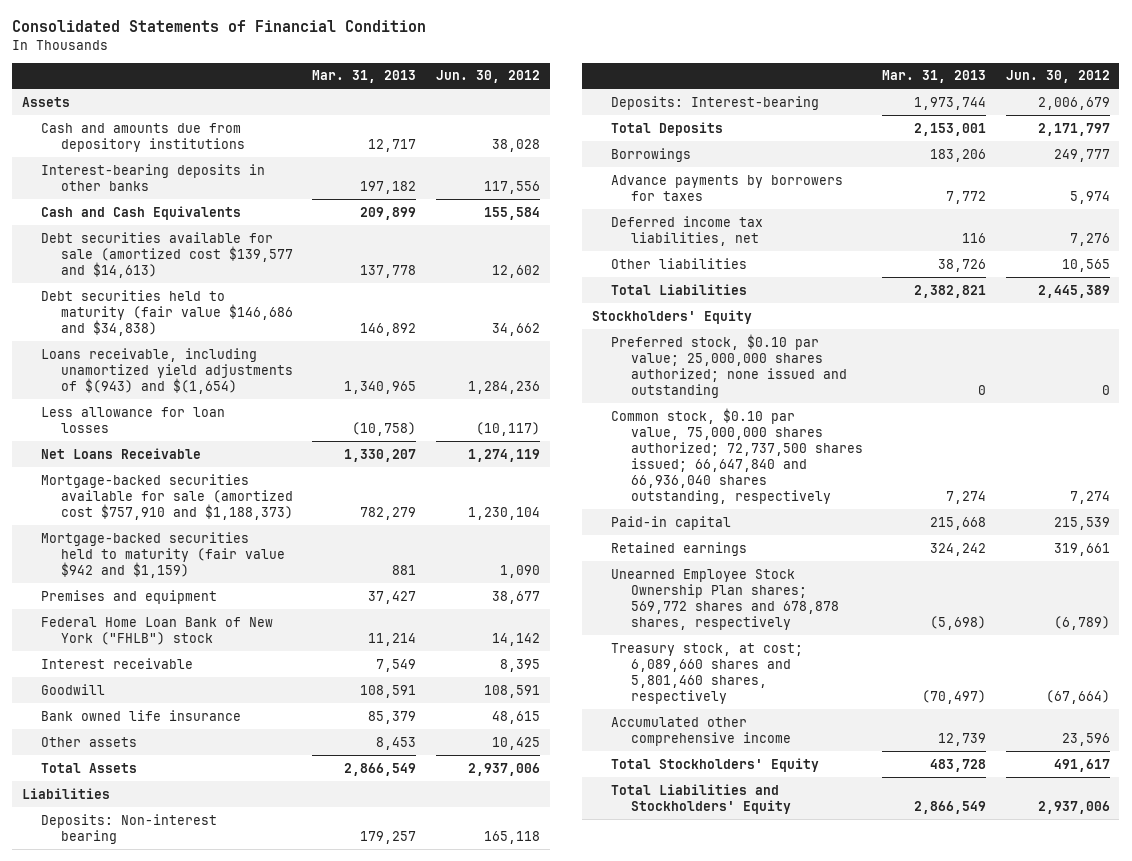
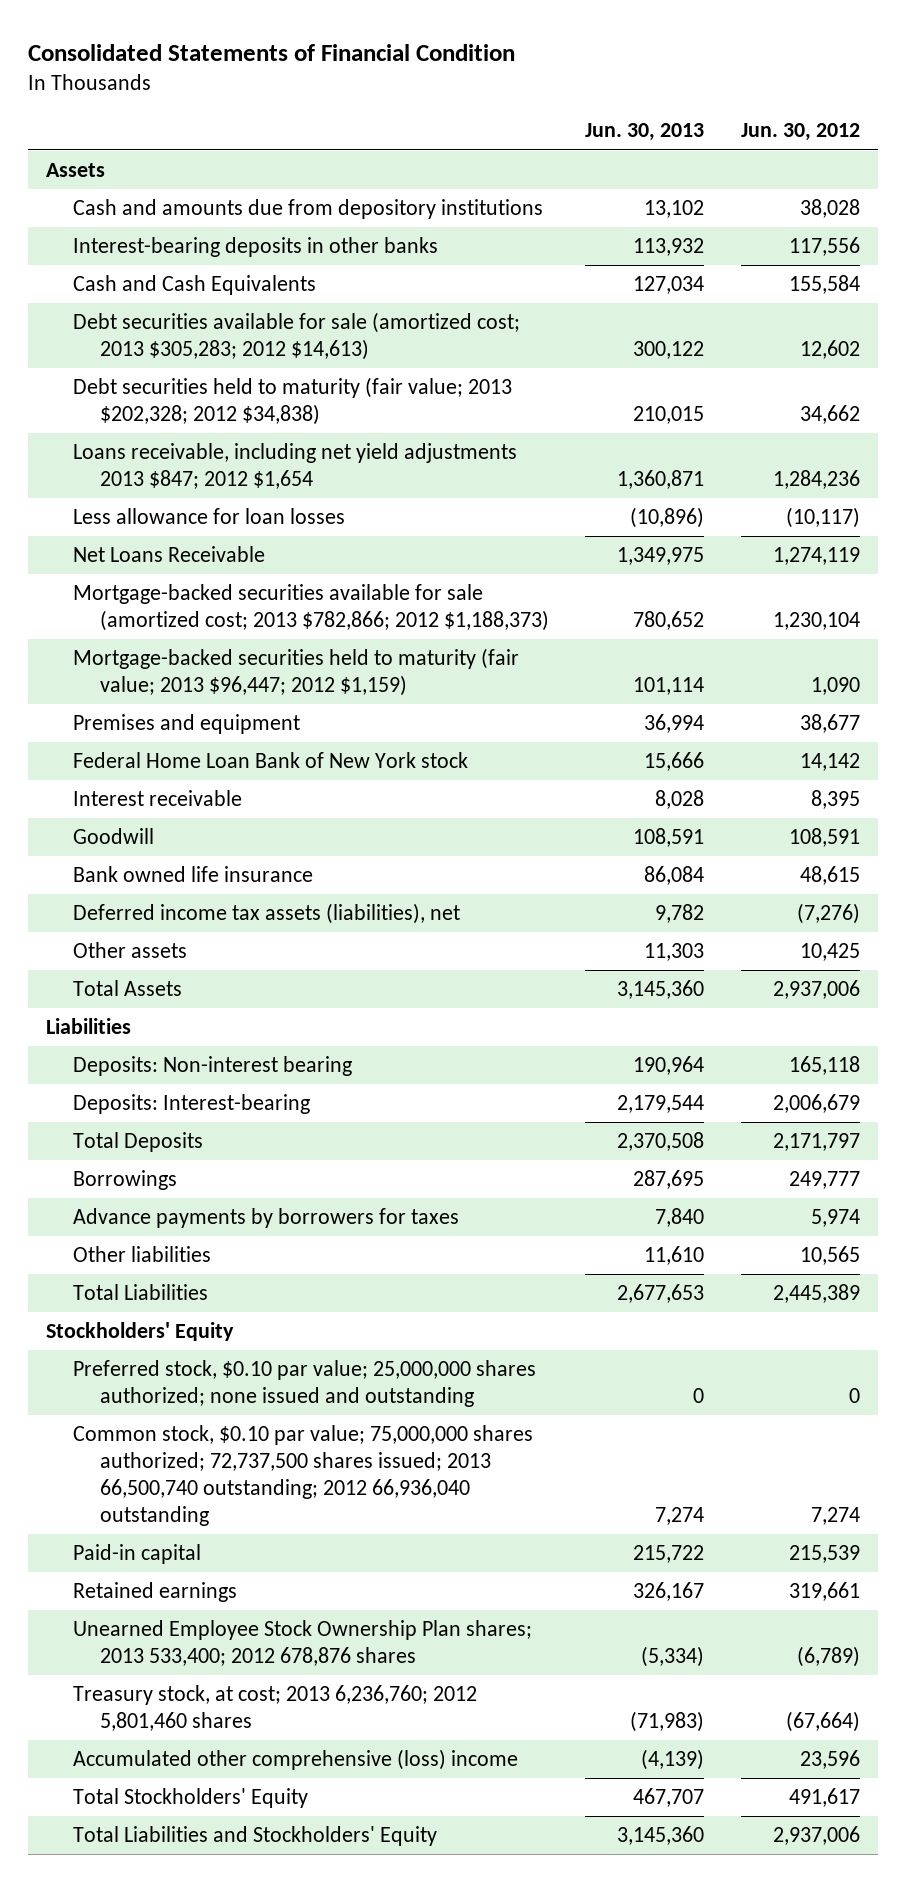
- | Mar. 31, 2013 | Jun. 30, 2012
+ | Jun. 30, 2013 | Jun. 30, 2012
- Debt securities available for sale (amortized cost $139,577 and $14,613) | 137,778 | 12,602
- Debt securities held to maturity (fair value $146,686 and $34,838) | 146,892 | 34,662
- Loans receivable, including unamortized yield adjustments of $(943) and $(1,654) | 1,340,965 | 1,284,236
+ Debt securities available for sale (amortized cost; 2013 $305,283; 2012 $14,613) | 300,122 | 12,602
+ Debt securities held to maturity (fair value; 2013 $202,328; 2012 $34,838) | 210,015 | 34,662
+ Loans receivable, including net yield adjustments 2013 $847; 2012 $1,654 | 1,360,871 | 1,284,236
- Mortgage-backed securities available for sale (amortized cost $757,910 and $1,188,373) | 782,279 | 1,230,104
- Mortgage-backed securities held to maturity (fair value $942 and $1,159) | 881 | 1,090
+ Mortgage-backed securities available for sale (amortized cost; 2013 $782,866; 2012 $1,188,373) | 780,652 | 1,230,104
+ Mortgage-backed securities held to maturity (fair value; 2013 $96,447; 2012 $1,159) | 101,114 | 1,090
- Federal Home Loan Bank of New York ("FHLB") stock | 11,214 | 14,142
+ Federal Home Loan Bank of New York stock | 15,666 | 14,142
+ Deferred income tax assets (liabilities), net | 9,782 | (7,276)
- Deferred income tax liabilities, net | 116 | 7,276
- Common stock, $0.10 par value, 75,000,000 shares authorized; 72,737,500 shares issued; 66,647,840 and 66,936,040 shares outstanding, respectively | 7,274 | 7,274
+ Common stock, $0.10 par value; 75,000,000 shares authorized; 72,737,500 shares issued; 2013 66,500,740 outstanding; 2012 66,936,040 outstanding | 7,274 | 7,274
- Unearned Employee Stock Ownership Plan shares; 569,772 shares and 678,878 shares, respectively | (5,698) | (6,789)
- Treasury stock, at cost; 6,089,660 shares and 5,801,460 shares, respectively | (70,497) | (67,664)
- Accumulated other comprehensive income | 12,739 | 23,596
+ Unearned Employee Stock Ownership Plan shares; 2013 533,400; 2012 678,876 shares | (5,334) | (6,789)
+ Treasury stock, at cost; 2013 6,236,760; 2012 5,801,460 shares | (71,983) | (67,664)
+ Accumulated other comprehensive (loss) income | (4,139) | 23,596

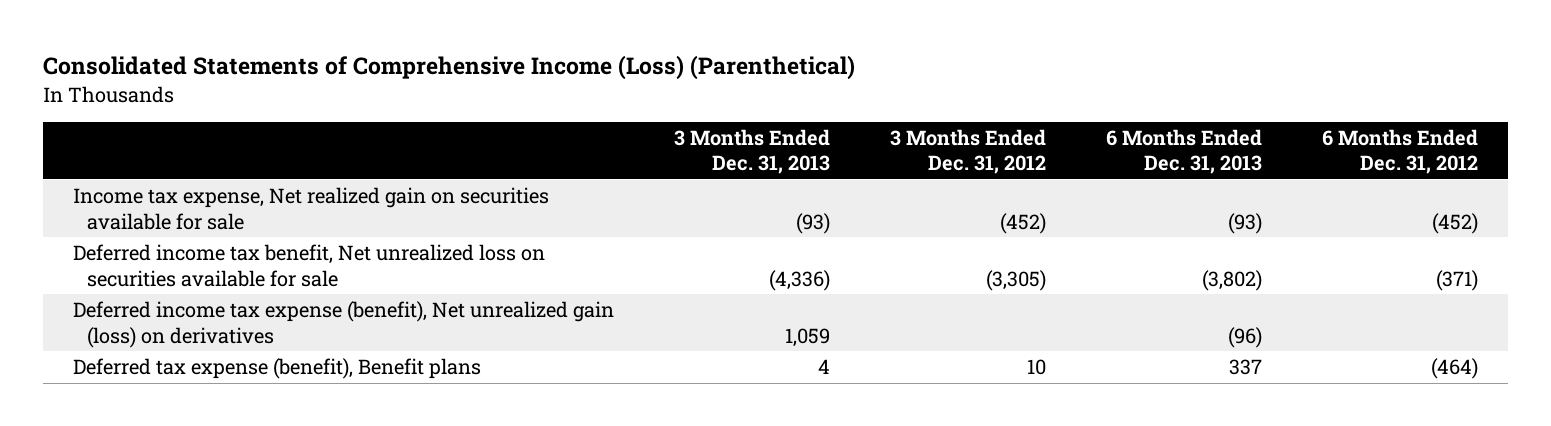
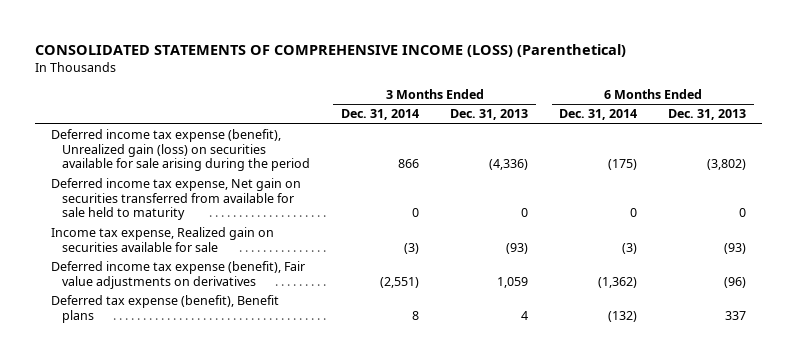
- Consolidated Statements of Comprehensive Income (Loss) (Parenthetical)
+ CONSOLIDATED STATEMENTS OF COMPREHENSIVE INCOME (LOSS) (Parenthetical)
- | 3 Months Ended Dec. 31, 2013 | 3 Months Ended Dec. 31, 2012 | 6 Months Ended Dec. 31, 2013 | 6 Months Ended Dec. 31, 2012
+ | 3 Months Ended Dec. 31, 2014 | 3 Months Ended Dec. 31, 2013 | 6 Months Ended Dec. 31, 2014 | 6 Months Ended Dec. 31, 2013
- Income tax expense, Net realized gain on securities available for sale | (93) | (452) | (93) | (452)
- Deferred income tax benefit, Net unrealized loss on securities available for sale | (4,336) | (3,305) | (3,802) | (371)
- Deferred income tax expense (benefit), Net unrealized gain (loss) on derivatives | 1,059 | | (96) |
+ Deferred income tax expense (benefit), Unrealized gain (loss) on securities available for sale arising during the period | 866 | (4,336) | (175) | (3,802)
+ Deferred income tax expense, Net gain on securities transferred from available for sale held to maturity | 0 | 0 | 0 | 0
+ Income tax expense, Realized gain on securities available for sale | (3) | (93) | (3) | (93)
+ Deferred income tax expense (benefit), Fair value adjustments on derivatives | (2,551) | 1,059 | (1,362) | (96)

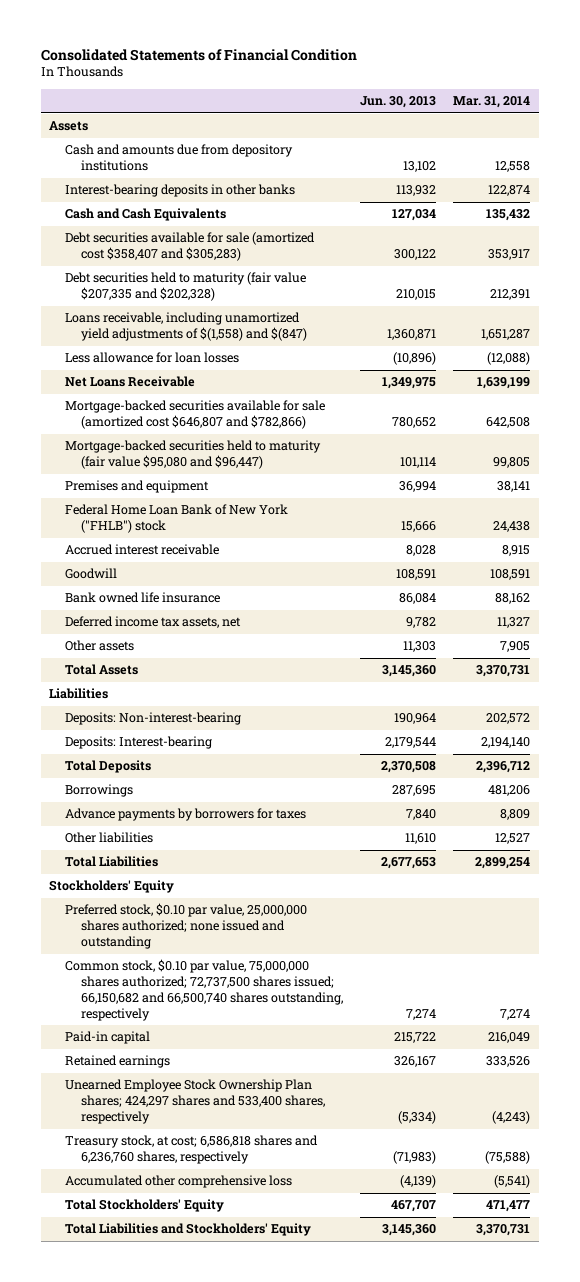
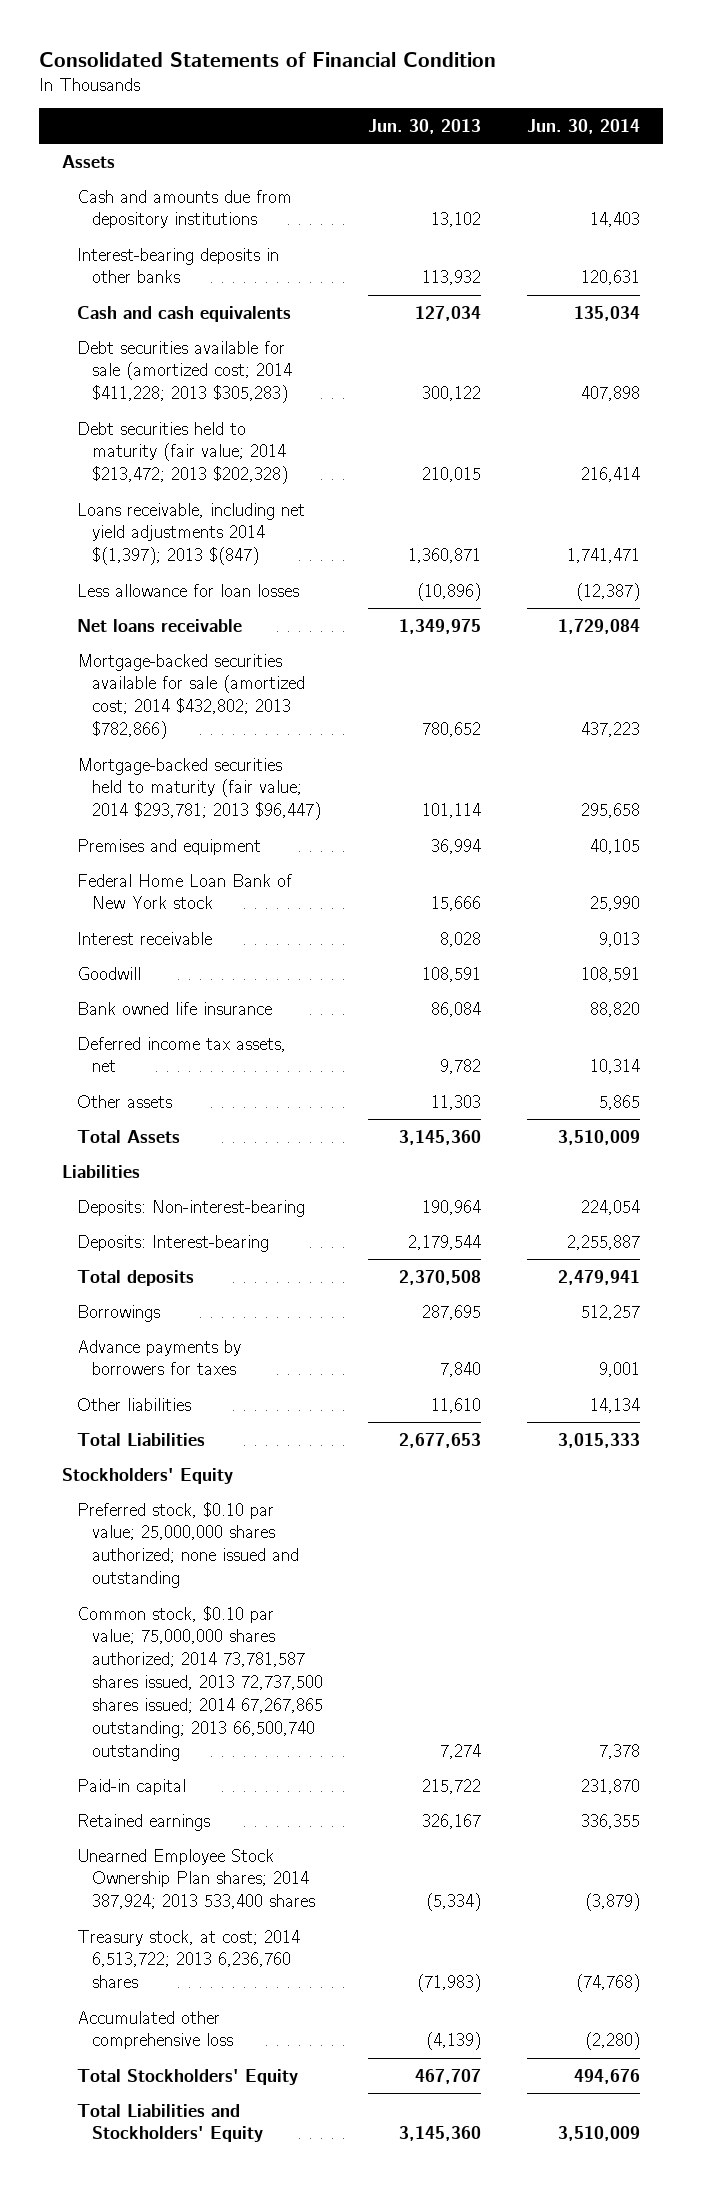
- | Jun. 30, 2013 | Mar. 31, 2014
+ | Jun. 30, 2013 | Jun. 30, 2014
- Cash and Cash Equivalents | 127,034 | 135,432
- Debt securities available for sale (amortized cost $358,407 and $305,283) | 300,122 | 353,917
- Debt securities held to maturity (fair value $207,335 and $202,328) | 210,015 | 212,391
- Loans receivable, including unamortized yield adjustments of $(1,558) and $(847) | 1,360,871 | 1,651,287
+ Cash and cash equivalents | 127,034 | 135,034
+ Debt securities available for sale (amortized cost; 2014 $411,228; 2013 $305,283) | 300,122 | 407,898
+ Debt securities held to maturity (fair value; 2014 $213,472; 2013 $202,328) | 210,015 | 216,414
+ Loans receivable, including net yield adjustments 2014 $(1,397); 2013 $(847) | 1,360,871 | 1,741,471
- Net Loans Receivable | 1,349,975 | 1,639,199
- Mortgage-backed securities available for sale (amortized cost $646,807 and $782,866) | 780,652 | 642,508
- Mortgage-backed securities held to maturity (fair value $95,080 and $96,447) | 101,114 | 99,805
+ Net loans receivable | 1,349,975 | 1,729,084
+ Mortgage-backed securities available for sale (amortized cost; 2014 $432,802; 2013 $782,866) | 780,652 | 437,223
+ Mortgage-backed securities held to maturity (fair value; 2014 $293,781; 2013 $96,447) | 101,114 | 295,658
- Federal Home Loan Bank of New York ("FHLB") stock | 15,666 | 24,438
- Accrued interest receivable | 8,028 | 8,915
+ Federal Home Loan Bank of New York stock | 15,666 | 25,990
+ Interest receivable | 8,028 | 9,013
- Total Deposits | 2,370,508 | 2,396,712
+ Total deposits | 2,370,508 | 2,479,941
- Preferred stock, $0.10 par value, 25,000,000 shares authorized; none issued and outstanding
- Common stock, $0.10 par value, 75,000,000 shares authorized; 72,737,500 shares issued; 66,150,682 and 66,500,740 shares outstanding, respectively | 7,274 | 7,274
+ Preferred stock, $0.10 par value; 25,000,000 shares authorized; none issued and outstanding
+ Common stock, $0.10 par value; 75,000,000 shares authorized; 2014 73,781,587 shares issued, 2013 72,737,500 shares issued; 2014 67,267,865 outstanding; 2013 66,500,740 outstanding | 7,274 | 7,378
- Unearned Employee Stock Ownership Plan shares; 424,297 shares and 533,400 shares, respectively | (5,334) | (4,243)
- Treasury stock, at cost; 6,586,818 shares and 6,236,760 shares, respectively | (71,983) | (75,588)
+ Unearned Employee Stock Ownership Plan shares; 2014 387,924; 2013 533,400 shares | (5,334) | (3,879)
+ Treasury stock, at cost; 2014 6,513,722; 2013 6,236,760 shares | (71,983) | (74,768)

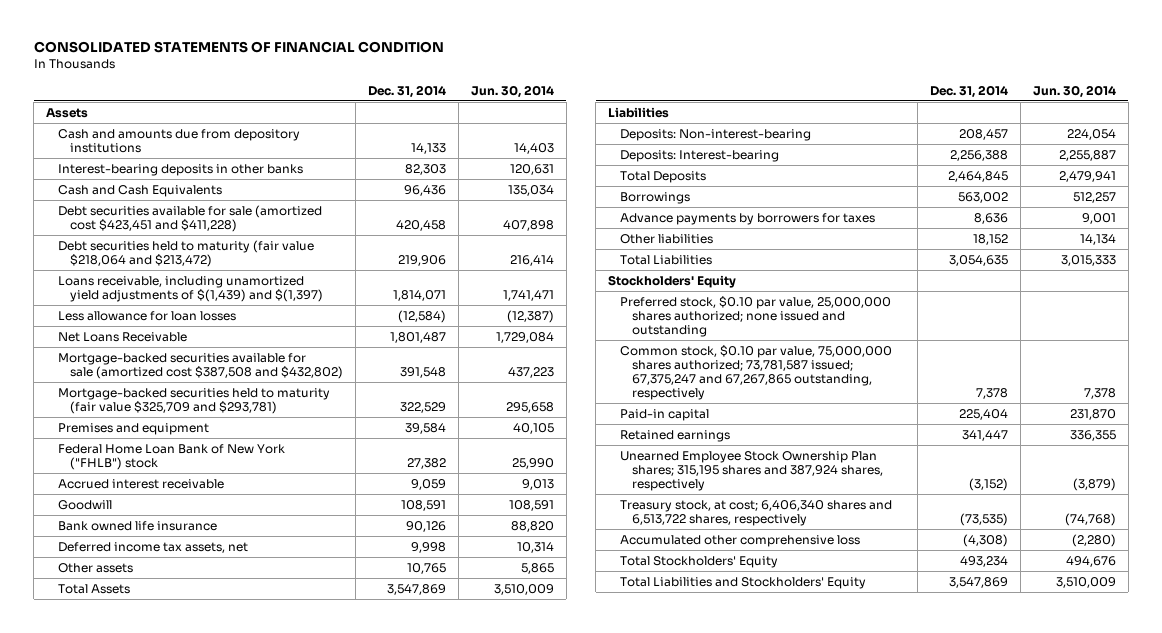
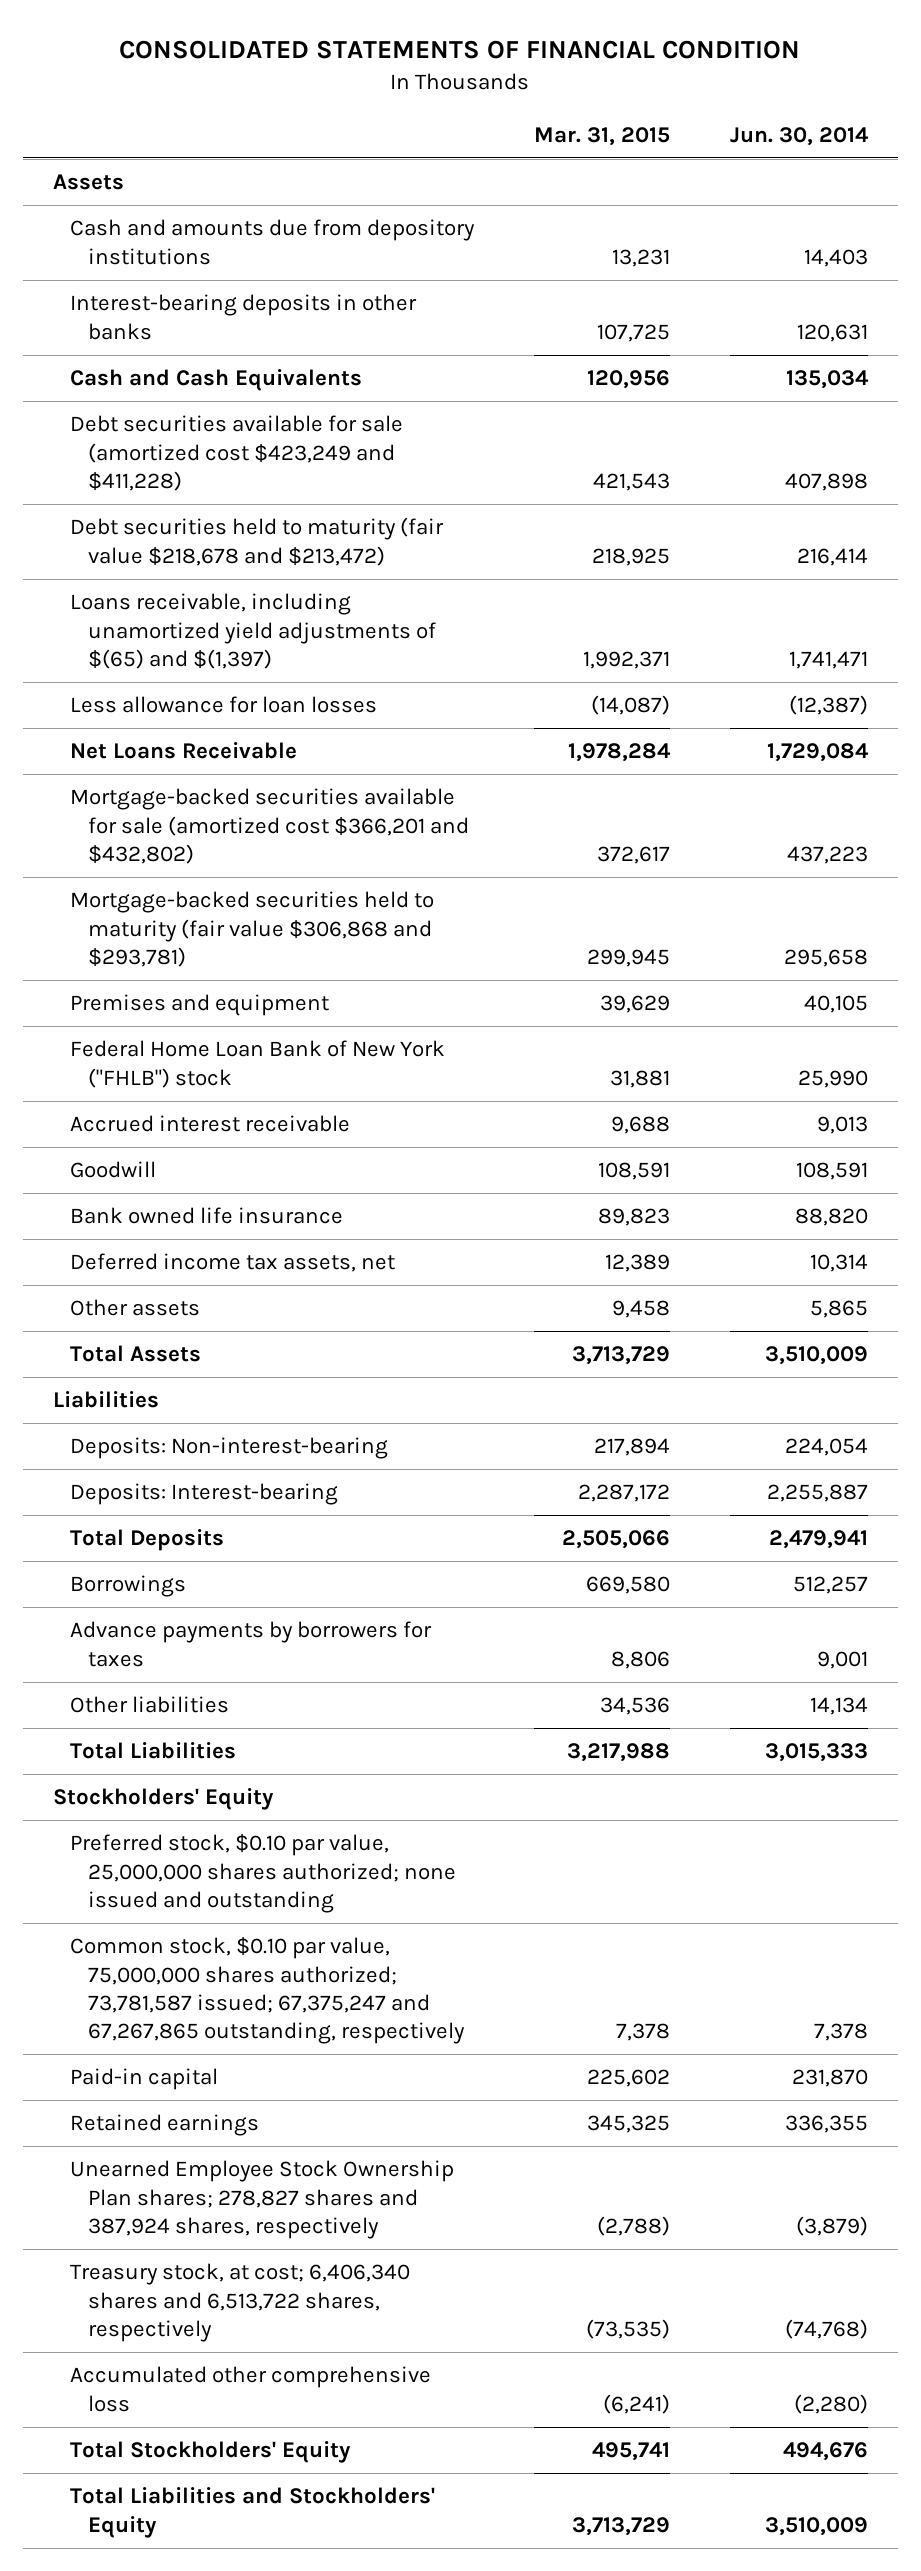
- | Dec. 31, 2014 | Jun. 30, 2014
+ | Mar. 31, 2015 | Jun. 30, 2014
- Debt securities available for sale (amortized cost $423,451 and $411,228) | 420,458 | 407,898
- Debt securities held to maturity (fair value $218,064 and $213,472) | 219,906 | 216,414
- Loans receivable, including unamortized yield adjustments of $(1,439) and $(1,397) | 1,814,071 | 1,741,471
+ Debt securities available for sale (amortized cost $423,249 and $411,228) | 421,543 | 407,898
+ Debt securities held to maturity (fair value $218,678 and $213,472) | 218,925 | 216,414
+ Loans receivable, including unamortized yield adjustments of $(65) and $(1,397) | 1,992,371 | 1,741,471
- Mortgage-backed securities available for sale (amortized cost $387,508 and $432,802) | 391,548 | 437,223
- Mortgage-backed securities held to maturity (fair value $325,709 and $293,781) | 322,529 | 295,658
+ Mortgage-backed securities available for sale (amortized cost $366,201 and $432,802) | 372,617 | 437,223
+ Mortgage-backed securities held to maturity (fair value $306,868 and $293,781) | 299,945 | 295,658
- Unearned Employee Stock Ownership Plan shares; 315,195 shares and 387,924 shares, respectively | (3,152) | (3,879)
+ Unearned Employee Stock Ownership Plan shares; 278,827 shares and 387,924 shares, respectively | (2,788) | (3,879)

